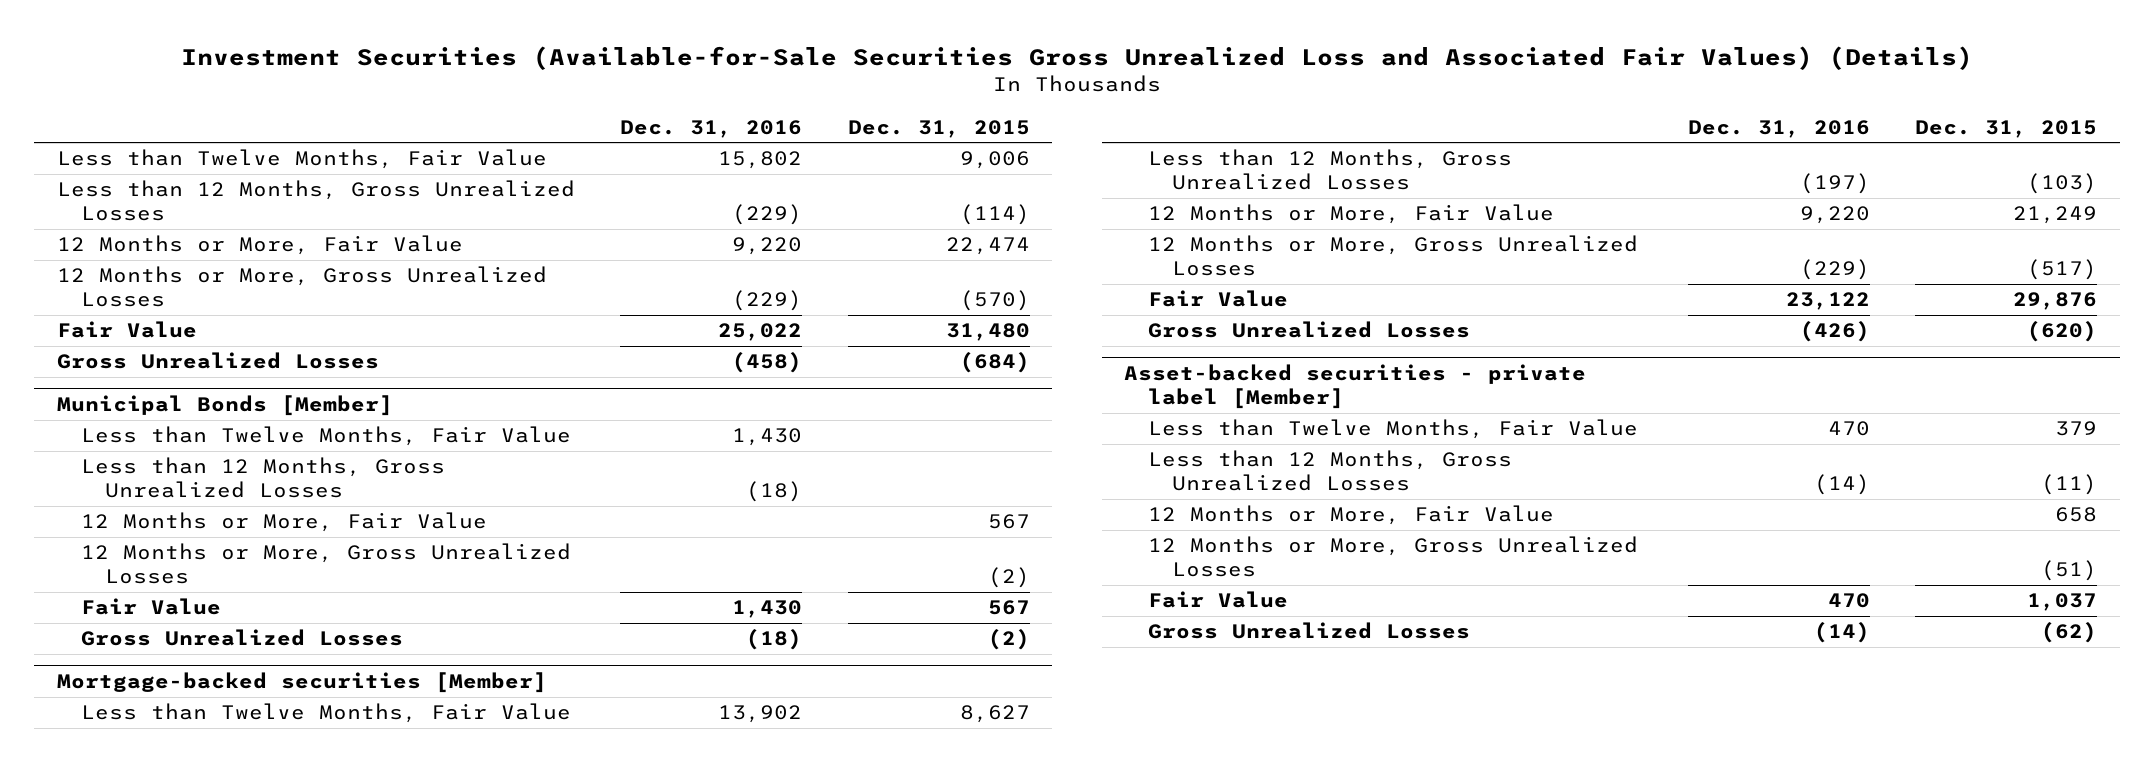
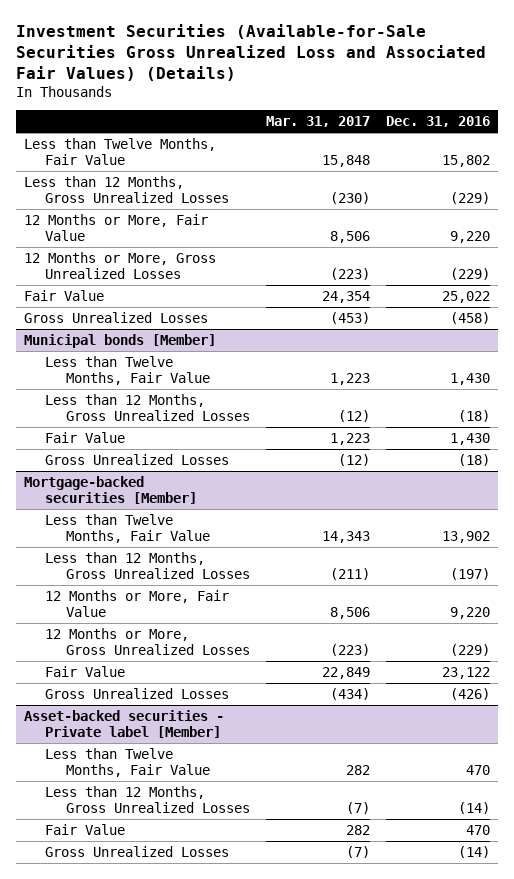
- | Dec. 31, 2016 | Dec. 31, 2015
+ | Mar. 31, 2017 | Dec. 31, 2016
- Municipal Bonds [Member]
+ Municipal bonds [Member]
- 12 Months or More, Fair Value | | 567
- 12 Months or More, Gross Unrealized Losses | | (2)
- Asset-backed securities - private label [Member]
+ Asset-backed securities - Private label [Member]
- 12 Months or More, Fair Value | | 658
- 12 Months or More, Gross Unrealized Losses | | (51)

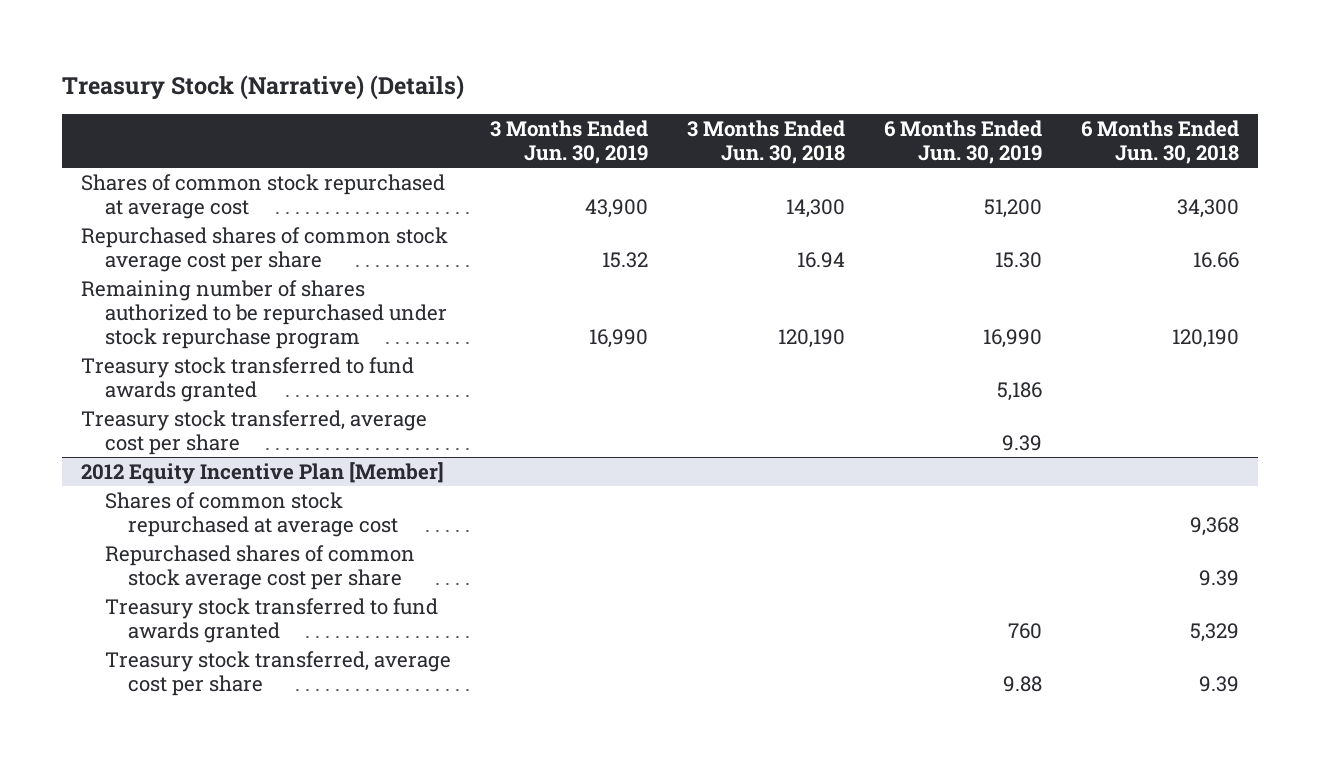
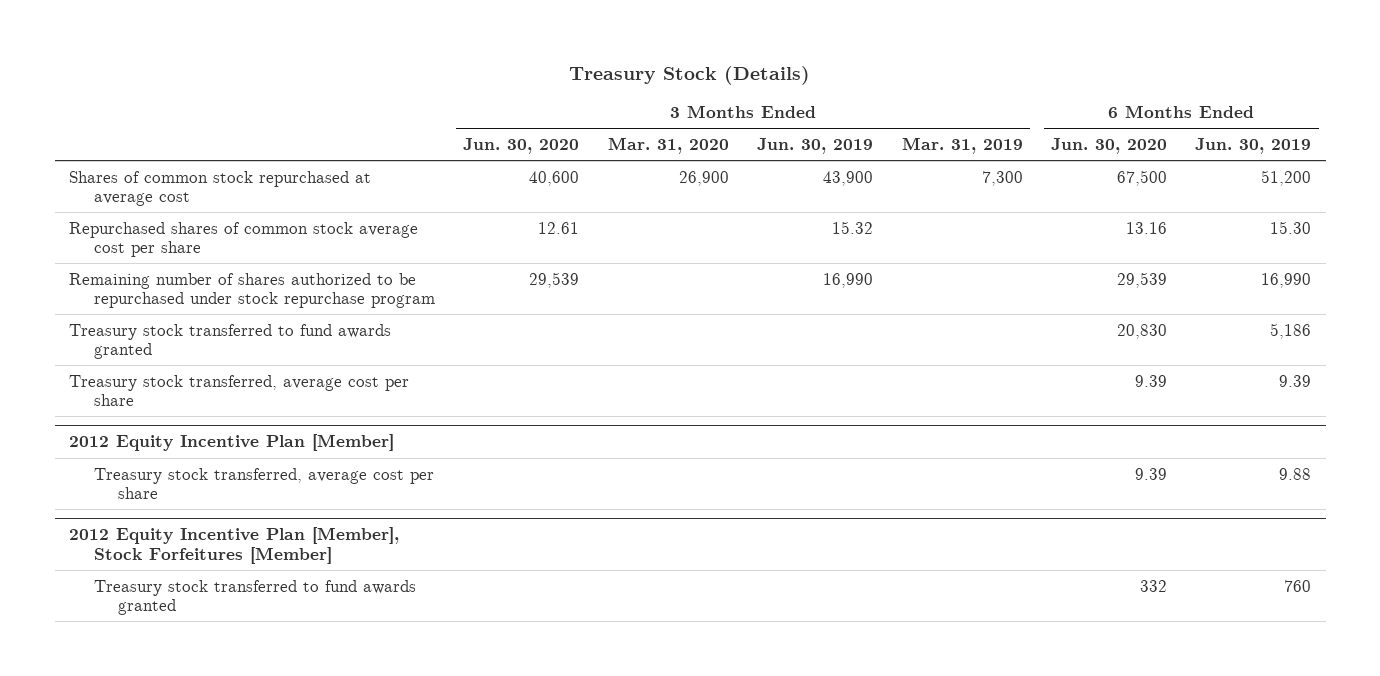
- Treasury Stock (Narrative) (Details)
+ Treasury Stock (Details)
- | 3 Months Ended Jun. 30, 2019 | 3 Months Ended Jun. 30, 2018 | 6 Months Ended Jun. 30, 2019 | 6 Months Ended Jun. 30, 2018
+ | 3 Months Ended Jun. 30, 2020 | 3 Months Ended Mar. 31, 2020 | 3 Months Ended Jun. 30, 2019 | 3 Months Ended Mar. 31, 2019 | 6 Months Ended Jun. 30, 2020 | 6 Months Ended Jun. 30, 2019
@ 2012 Equity Incentive Plan [Member]
- Shares of common stock repurchased at average cost | | | | 9,368
- Repurchased shares of common stock average cost per share | | | | 9.39
- Treasury stock transferred to fund awards granted | | | 760 | 5,329
+ 2012 Equity Incentive Plan [Member], Stock Forfeitures [Member]
+ Treasury stock transferred to fund awards granted | | | | | 332 | 760

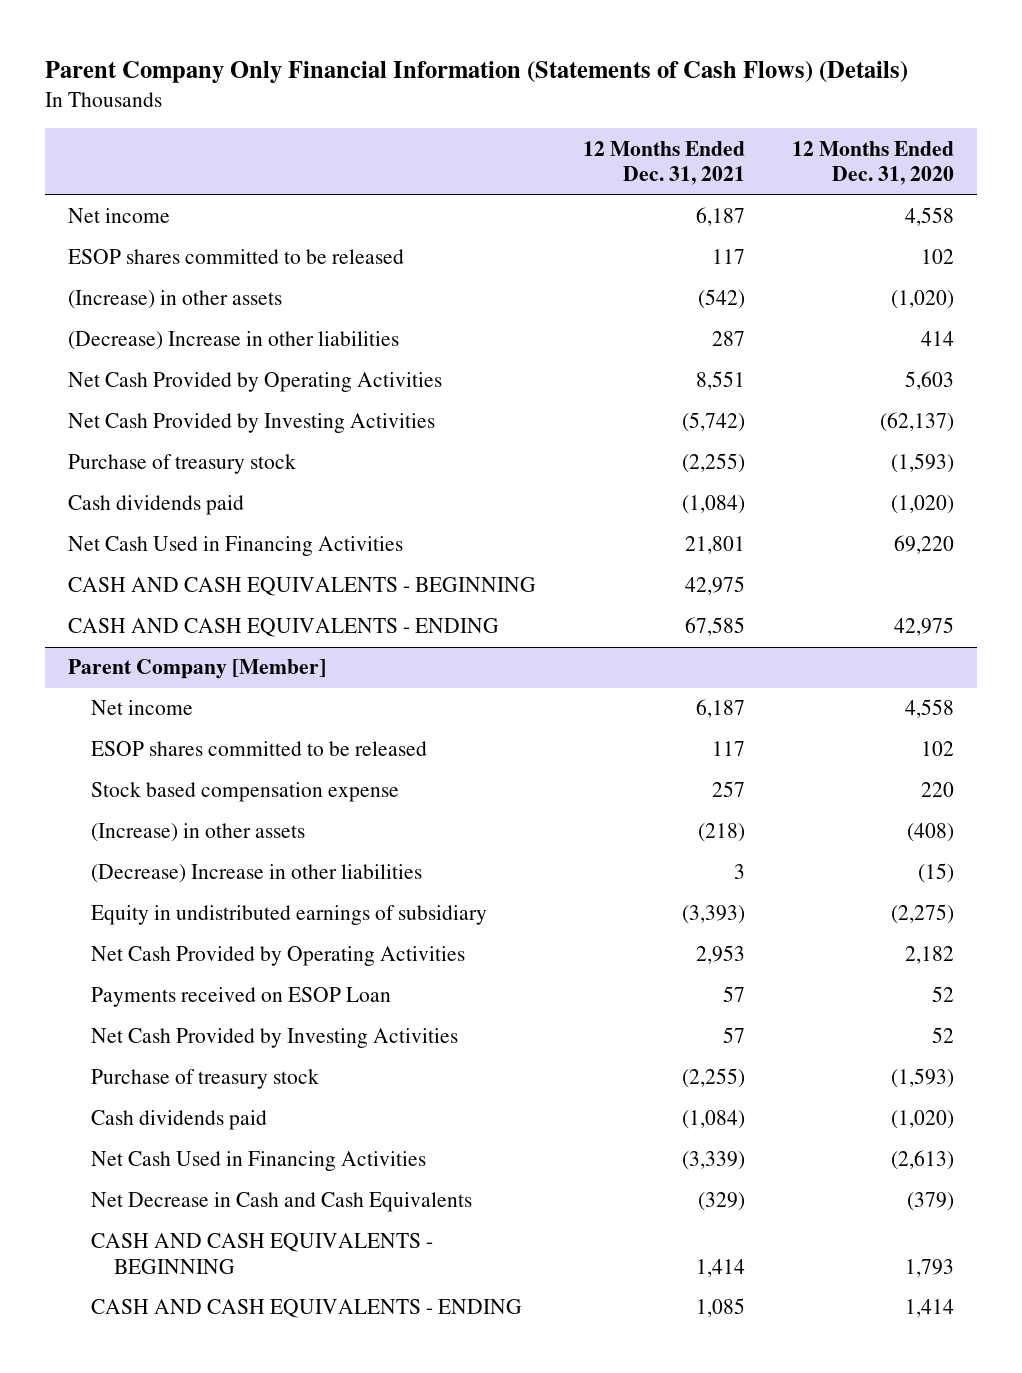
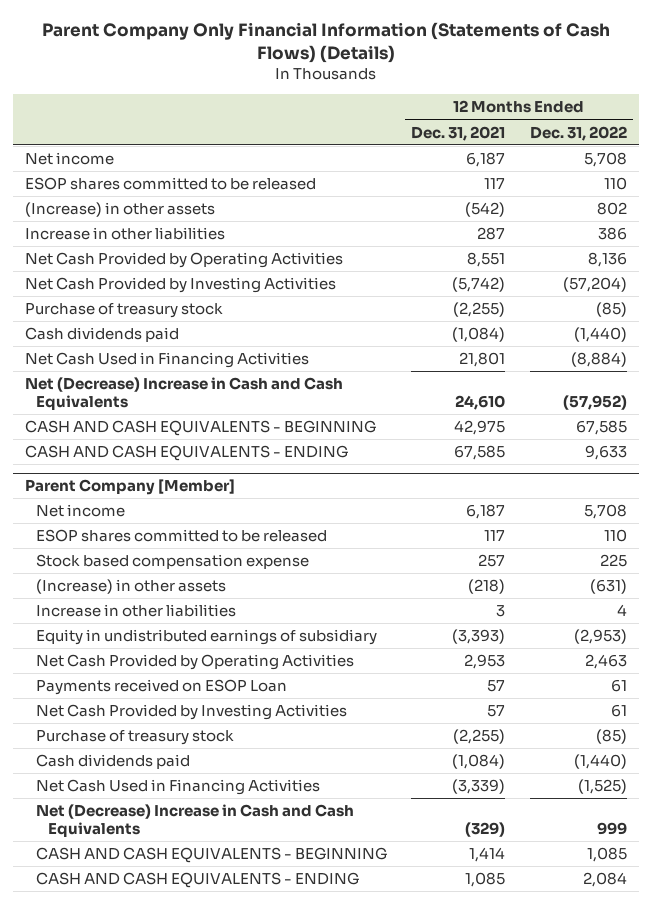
- | 12 Months Ended Dec. 31, 2021 | 12 Months Ended Dec. 31, 2020
+ | 12 Months Ended Dec. 31, 2021 | 12 Months Ended Dec. 31, 2022
- (Decrease) Increase in other liabilities | 287 | 414
+ Increase in other liabilities | 287 | 386
+ Net (Decrease) Increase in Cash and Cash Equivalents | 24,610 | (57,952)
@ Parent Company [Member]
- (Decrease) Increase in other liabilities | 3 | (15)
+ Increase in other liabilities | 3 | 4
- Net Decrease in Cash and Cash Equivalents | (329) | (379)
+ Net (Decrease) Increase in Cash and Cash Equivalents | (329) | 999

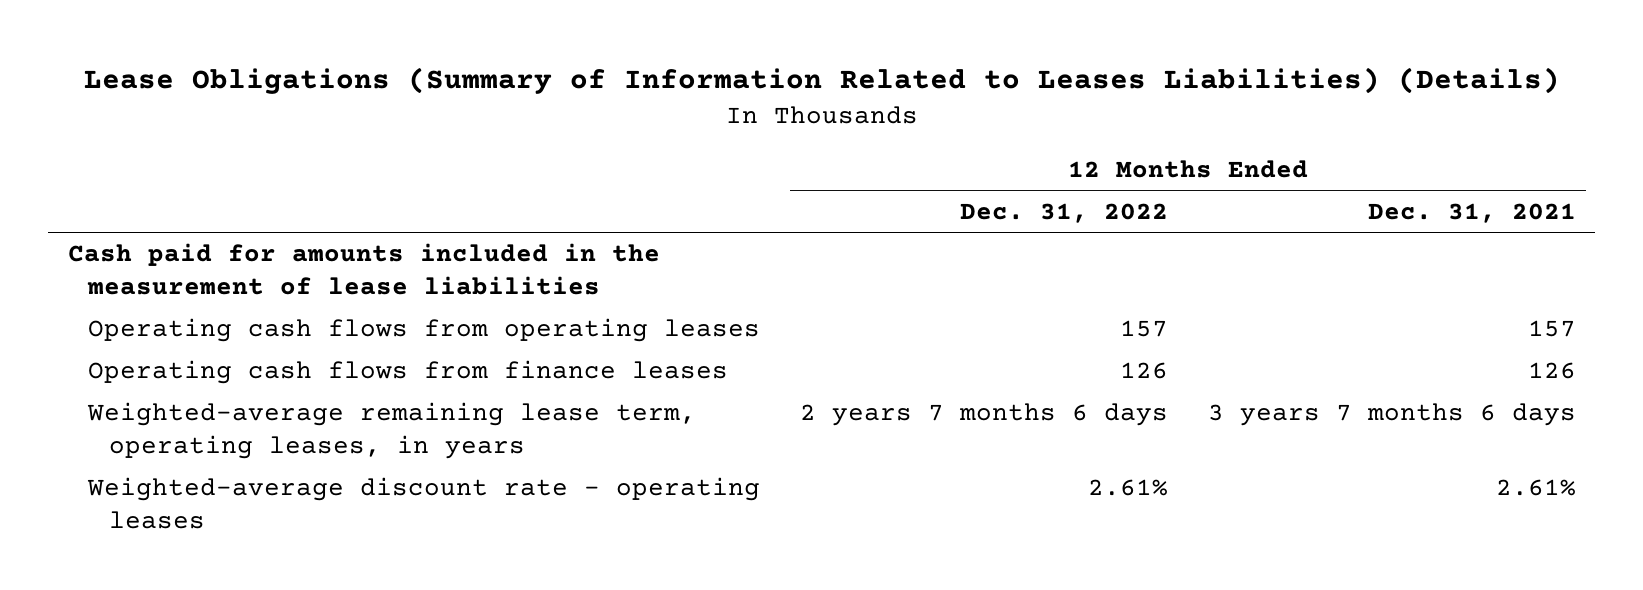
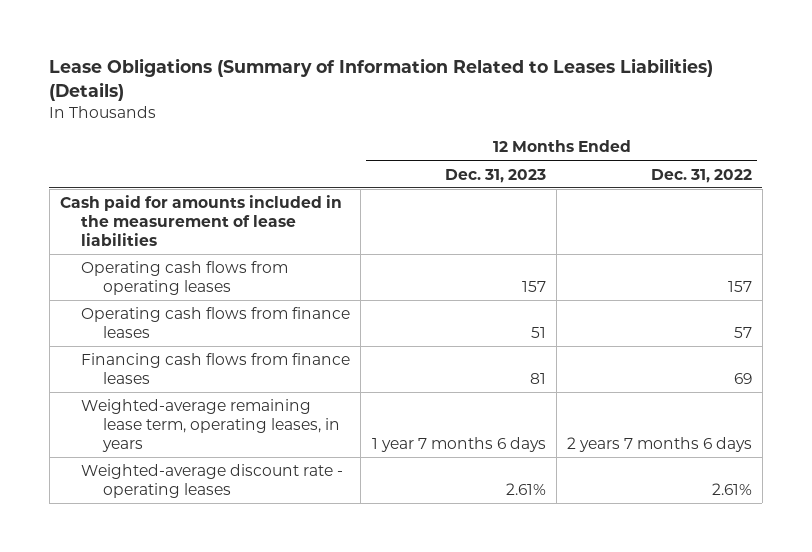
- | 12 Months Ended Dec. 31, 2022 | 12 Months Ended Dec. 31, 2021
+ | 12 Months Ended Dec. 31, 2023 | 12 Months Ended Dec. 31, 2022
- Operating cash flows from finance leases | 126 | 126
+ Operating cash flows from finance leases | 51 | 57
+ Financing cash flows from finance leases | 81 | 69

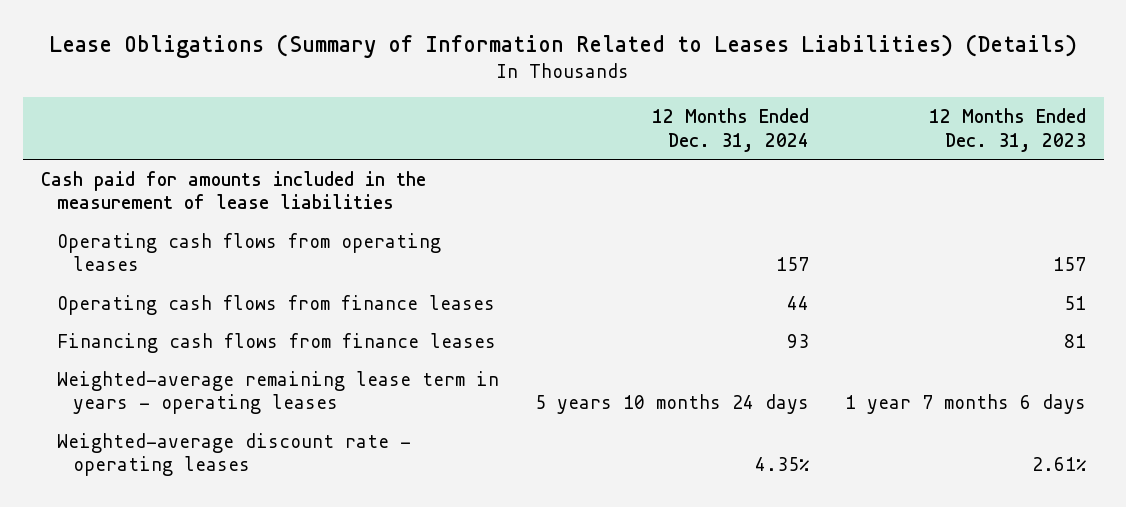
- | 12 Months Ended Dec. 31, 2023 | 12 Months Ended Dec. 31, 2022
+ | 12 Months Ended Dec. 31, 2024 | 12 Months Ended Dec. 31, 2023
- Weighted-average remaining lease term, operating leases, in years | 1 year 7 months 6 days | 2 years 7 months 6 days
+ Weighted-average remaining lease term in years - operating leases | 5 years 10 months 24 days | 1 year 7 months 6 days

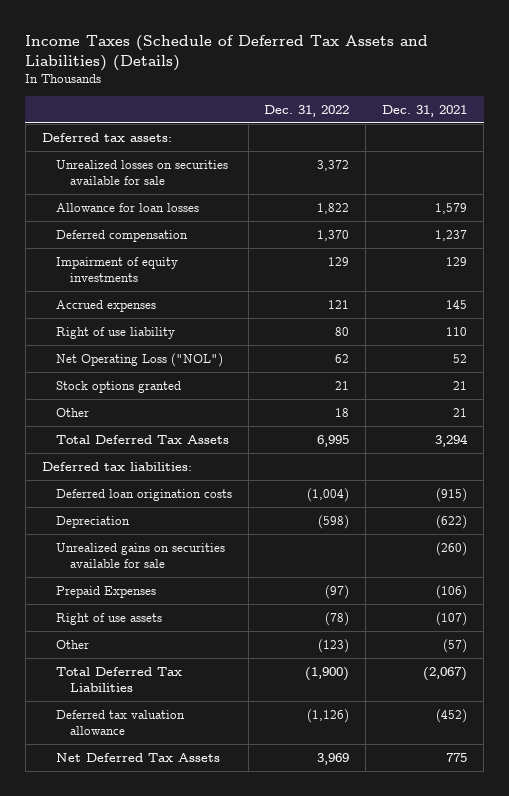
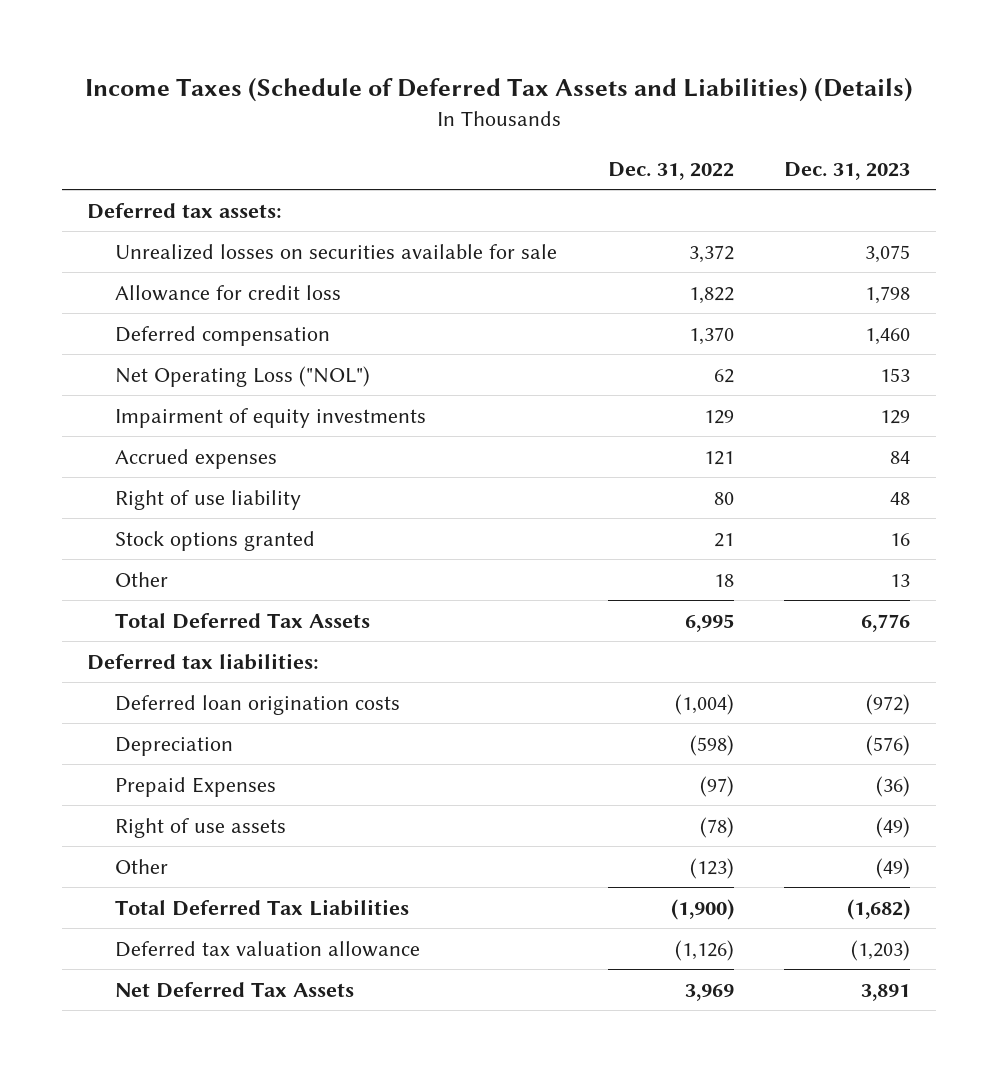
- | Dec. 31, 2022 | Dec. 31, 2021
+ | Dec. 31, 2022 | Dec. 31, 2023
- Allowance for loan losses | 1,822 | 1,579
+ Allowance for credit loss | 1,822 | 1,798
moved up: Net Operating Loss ("NOL") | 62 | 153
- Unrealized gains on securities available for sale | | (260)

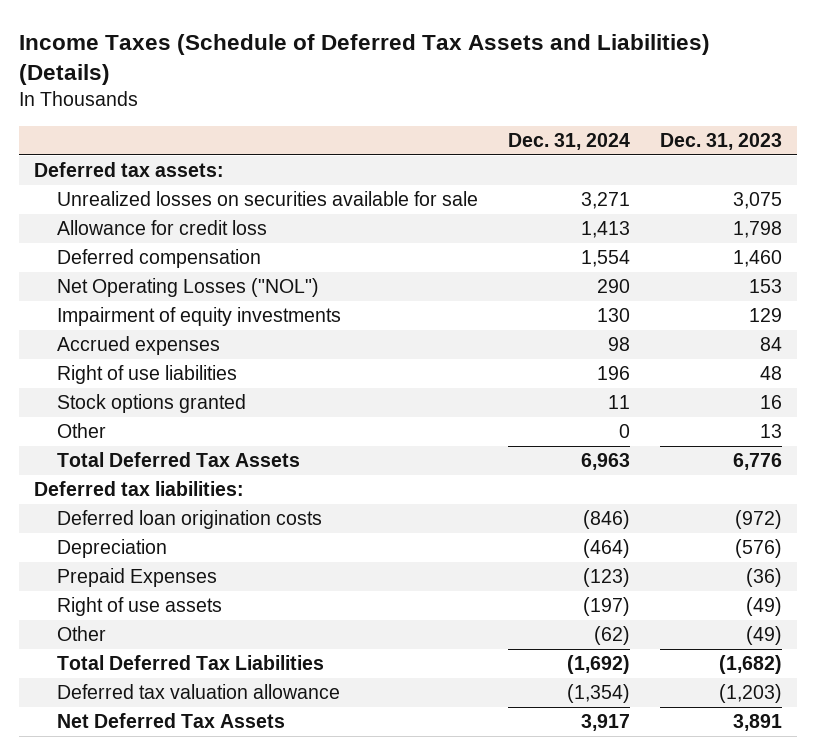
- | Dec. 31, 2022 | Dec. 31, 2023
+ | Dec. 31, 2024 | Dec. 31, 2023
- Net Operating Loss ("NOL") | 62 | 153
+ Net Operating Losses ("NOL") | 290 | 153
- Right of use liability | 80 | 48
+ Right of use liabilities | 196 | 48

